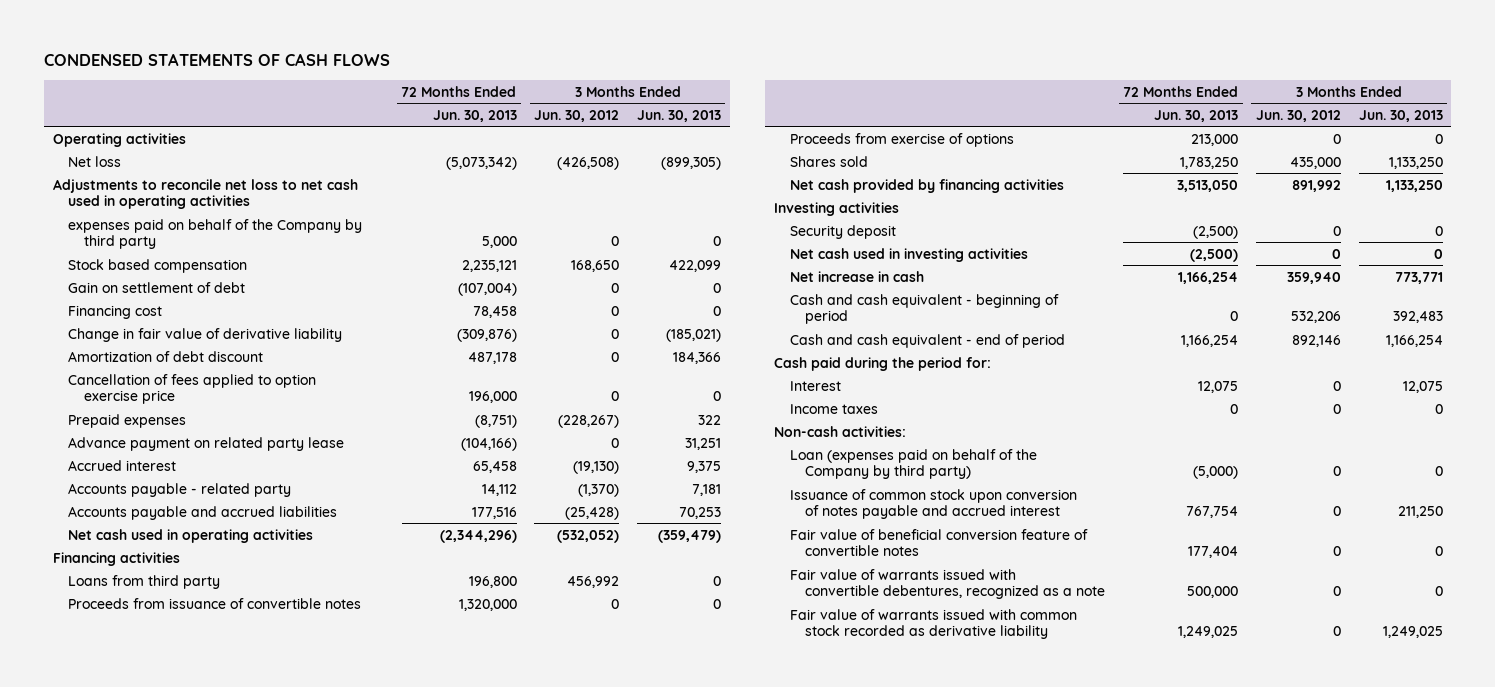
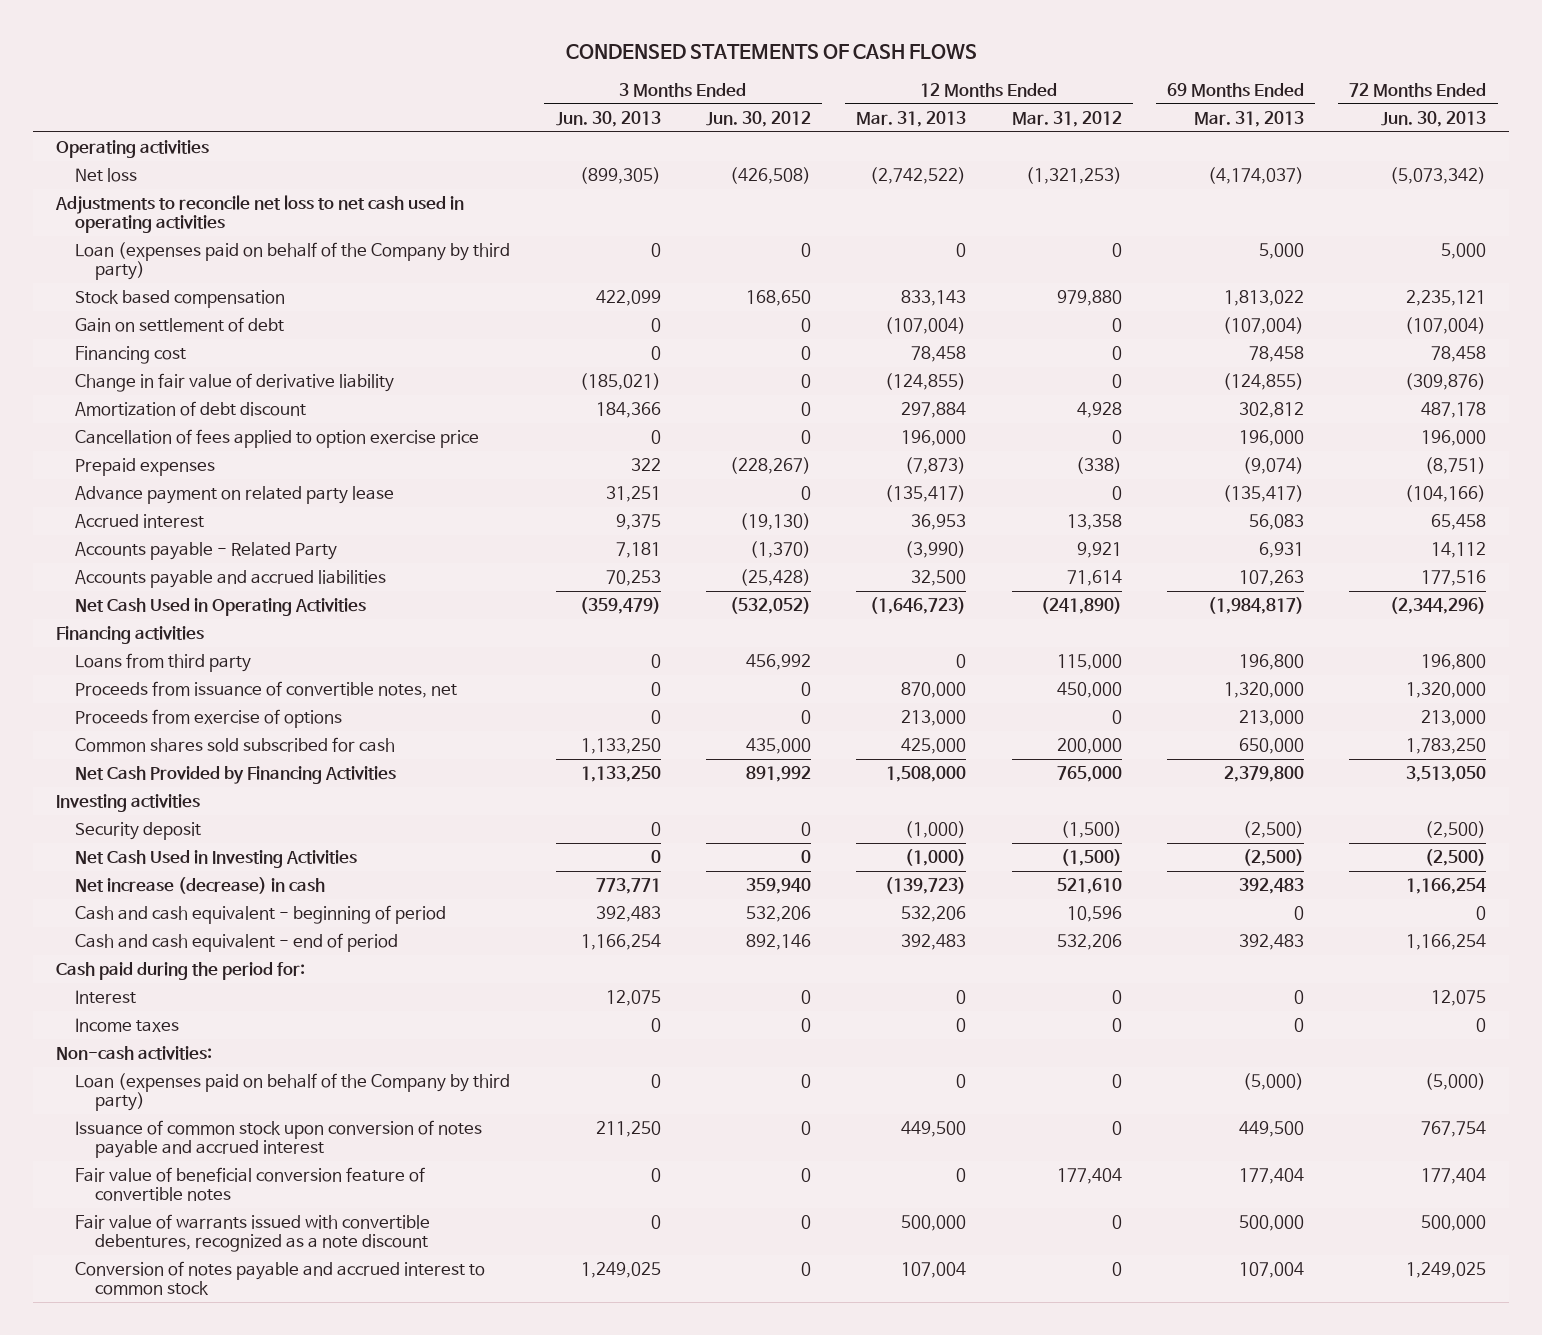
- | 72 Months Ended Jun. 30, 2013 | 3 Months Ended Jun. 30, 2012 | 3 Months Ended Jun. 30, 2013
+ | 3 Months Ended Jun. 30, 2013 | 3 Months Ended Jun. 30, 2012 | 12 Months Ended Mar. 31, 2013 | 12 Months Ended Mar. 31, 2012 | 69 Months Ended Mar. 31, 2013 | 72 Months Ended Jun. 30, 2013
- expenses paid on behalf of the Company by third party | 5,000 | 0 | 0
+ Loan (expenses paid on behalf of the Company by third party) | 0 | 0 | 0 | 0 | 5,000 | 5,000
- Accounts payable - related party | 14,112 | (1,370) | 7,181
+ Accounts payable - Related Party | 7,181 | (1,370) | (3,990) | 9,921 | 6,931 | 14,112
- Net cash used in operating activities | (2,344,296) | (532,052) | (359,479)
+ Net Cash Used in Operating Activities | (359,479) | (532,052) | (1,646,723) | (241,890) | (1,984,817) | (2,344,296)
- Proceeds from issuance of convertible notes | 1,320,000 | 0 | 0
+ Proceeds from issuance of convertible notes, net | 0 | 0 | 870,000 | 450,000 | 1,320,000 | 1,320,000
- Shares sold | 1,783,250 | 435,000 | 1,133,250
- Net cash provided by financing activities | 3,513,050 | 891,992 | 1,133,250
+ Common shares sold subscribed for cash | 1,133,250 | 435,000 | 425,000 | 200,000 | 650,000 | 1,783,250
+ Net Cash Provided by Financing Activities | 1,133,250 | 891,992 | 1,508,000 | 765,000 | 2,379,800 | 3,513,050
- Net cash used in investing activities | (2,500) | 0 | 0
- Net increase in cash | 1,166,254 | 359,940 | 773,771
+ Net Cash Used in Investing Activities | 0 | 0 | (1,000) | (1,500) | (2,500) | (2,500)
+ Net increase (decrease) in cash | 773,771 | 359,940 | (139,723) | 521,610 | 392,483 | 1,166,254
- Fair value of warrants issued with convertible debentures, recognized as a note | 500,000 | 0 | 0
- Fair value of warrants issued with common stock recorded as derivative liability | 1,249,025 | 0 | 1,249,025
+ Fair value of warrants issued with convertible debentures, recognized as a note discount | 0 | 0 | 500,000 | 0 | 500,000 | 500,000
+ Conversion of notes payable and accrued interest to common stock | 1,249,025 | 0 | 107,004 | 0 | 107,004 | 1,249,025

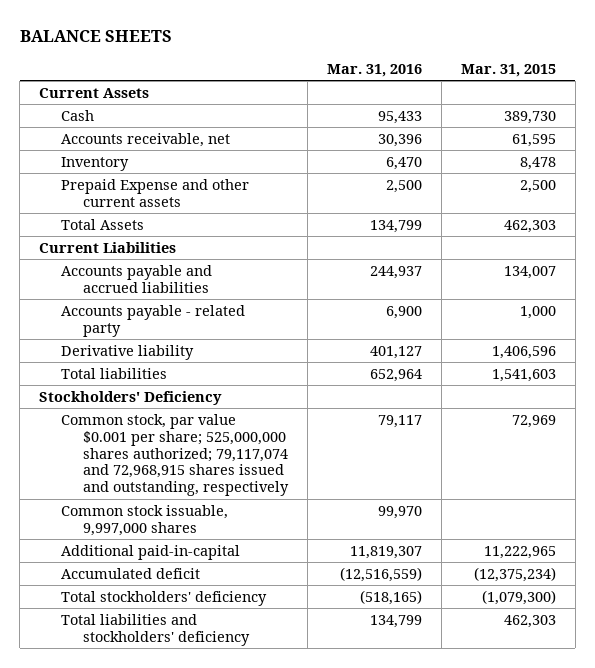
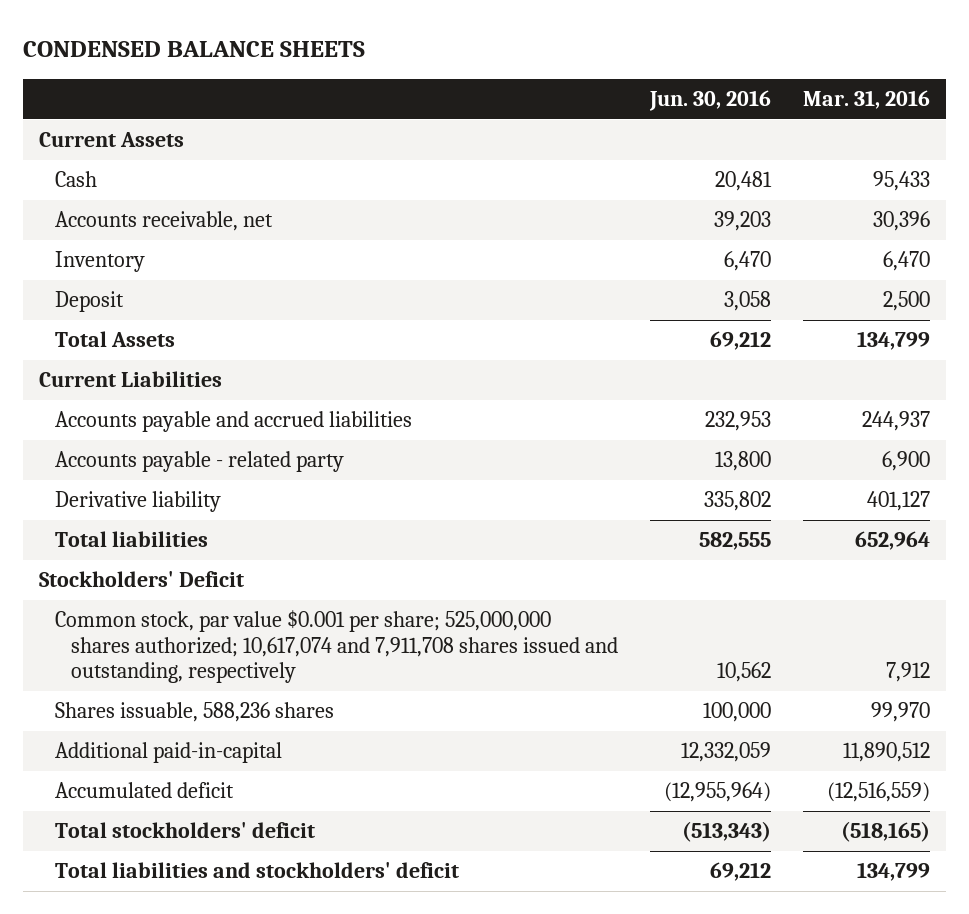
- BALANCE SHEETS
+ CONDENSED BALANCE SHEETS
- | Mar. 31, 2016 | Mar. 31, 2015
+ | Jun. 30, 2016 | Mar. 31, 2016
- Prepaid Expense and other current assets | 2,500 | 2,500
+ Deposit | 3,058 | 2,500
- Stockholders' Deficiency
- Common stock, par value $0.001 per share; 525,000,000 shares authorized; 79,117,074 and 72,968,915 shares issued and outstanding, respectively | 79,117 | 72,969
- Common stock issuable, 9,997,000 shares | 99,970 |
- Additional paid-in-capital | 11,819,307 | 11,222,965
+ Stockholders' Deficit
+ Common stock, par value $0.001 per share; 525,000,000 shares authorized; 10,617,074 and 7,911,708 shares issued and outstanding, respectively | 10,562 | 7,912
+ Shares issuable, 588,236 shares | 100,000 | 99,970
+ Additional paid-in-capital | 12,332,059 | 11,890,512
- Total stockholders' deficiency | (518,165) | (1,079,300)
- Total liabilities and stockholders' deficiency | 134,799 | 462,303
+ Total stockholders' deficit | (513,343) | (518,165)
+ Total liabilities and stockholders' deficit | 69,212 | 134,799

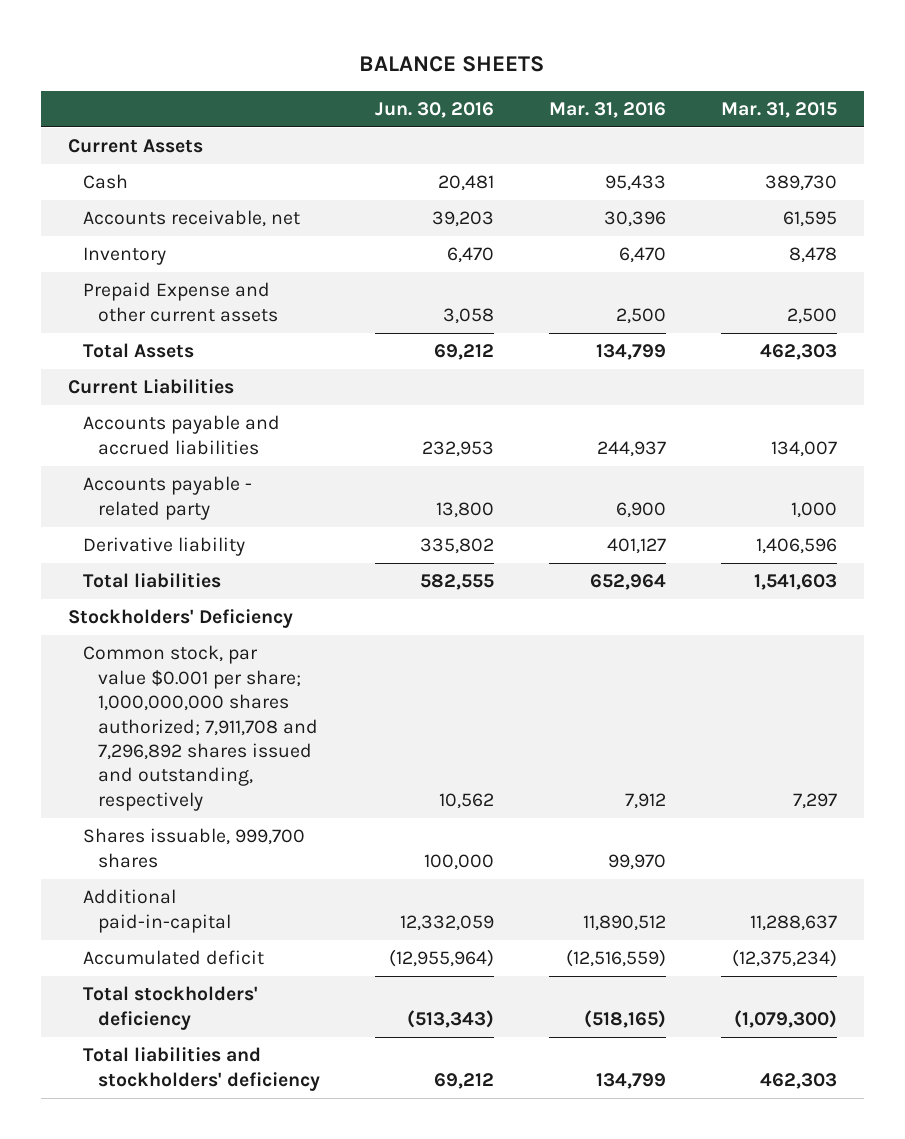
- CONDENSED BALANCE SHEETS
+ BALANCE SHEETS
- | Jun. 30, 2016 | Mar. 31, 2016
+ | Jun. 30, 2016 | Mar. 31, 2016 | Mar. 31, 2015
- Deposit | 3,058 | 2,500
+ Prepaid Expense and other current assets | 3,058 | 2,500 | 2,500
- Stockholders' Deficit
- Common stock, par value $0.001 per share; 525,000,000 shares authorized; 10,617,074 and 7,911,708 shares issued and outstanding, respectively | 10,562 | 7,912
- Shares issuable, 588,236 shares | 100,000 | 99,970
+ Stockholders' Deficiency
+ Common stock, par value $0.001 per share; 1,000,000,000 shares authorized; 7,911,708 and 7,296,892 shares issued and outstanding, respectively | 10,562 | 7,912 | 7,297
+ Shares issuable, 999,700 shares | 100,000 | 99,970 |
- Total stockholders' deficit | (513,343) | (518,165)
- Total liabilities and stockholders' deficit | 69,212 | 134,799
+ Total stockholders' deficiency | (513,343) | (518,165) | (1,079,300)
+ Total liabilities and stockholders' deficiency | 69,212 | 134,799 | 462,303

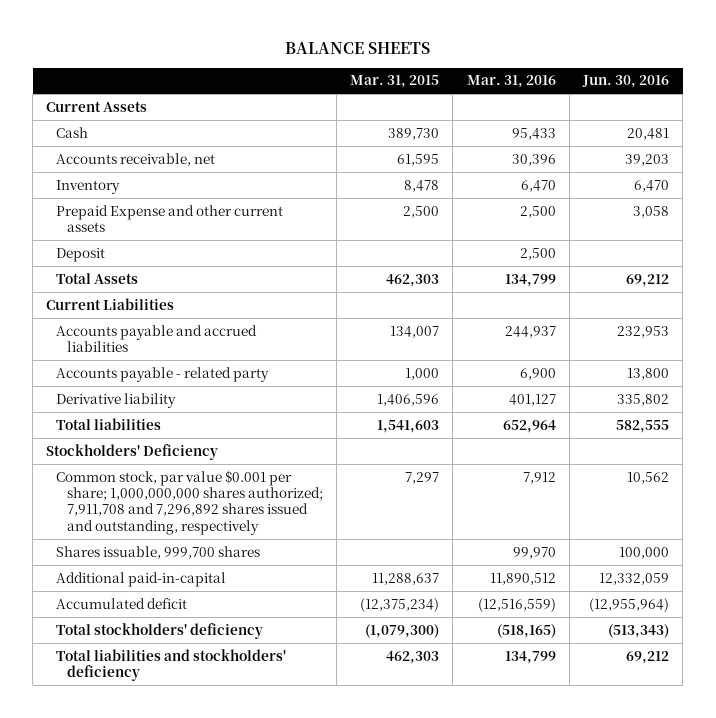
- | Jun. 30, 2016 | Mar. 31, 2016 | Mar. 31, 2015
+ | Mar. 31, 2015 | Mar. 31, 2016 | Jun. 30, 2016
+ Deposit | | 2,500 |

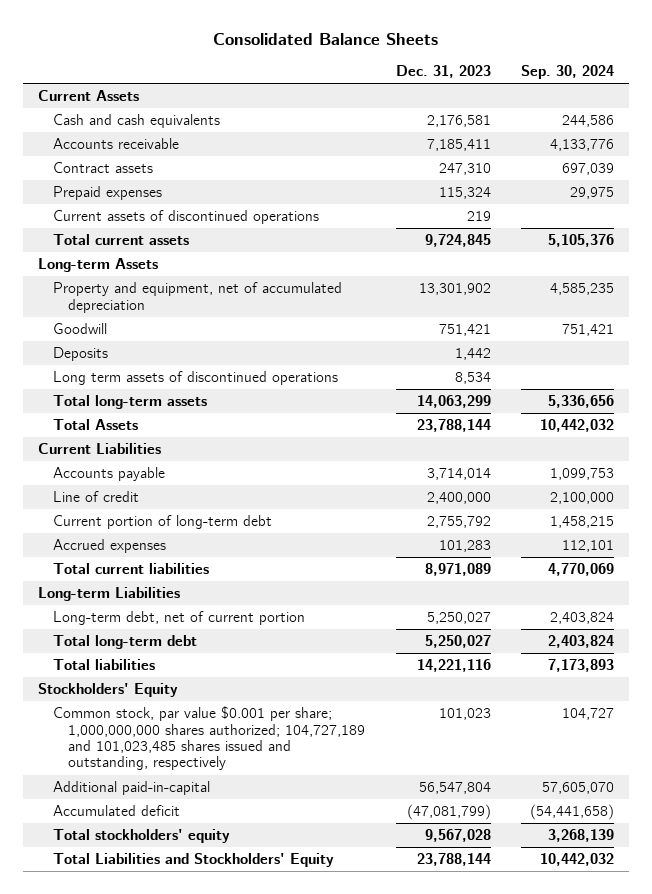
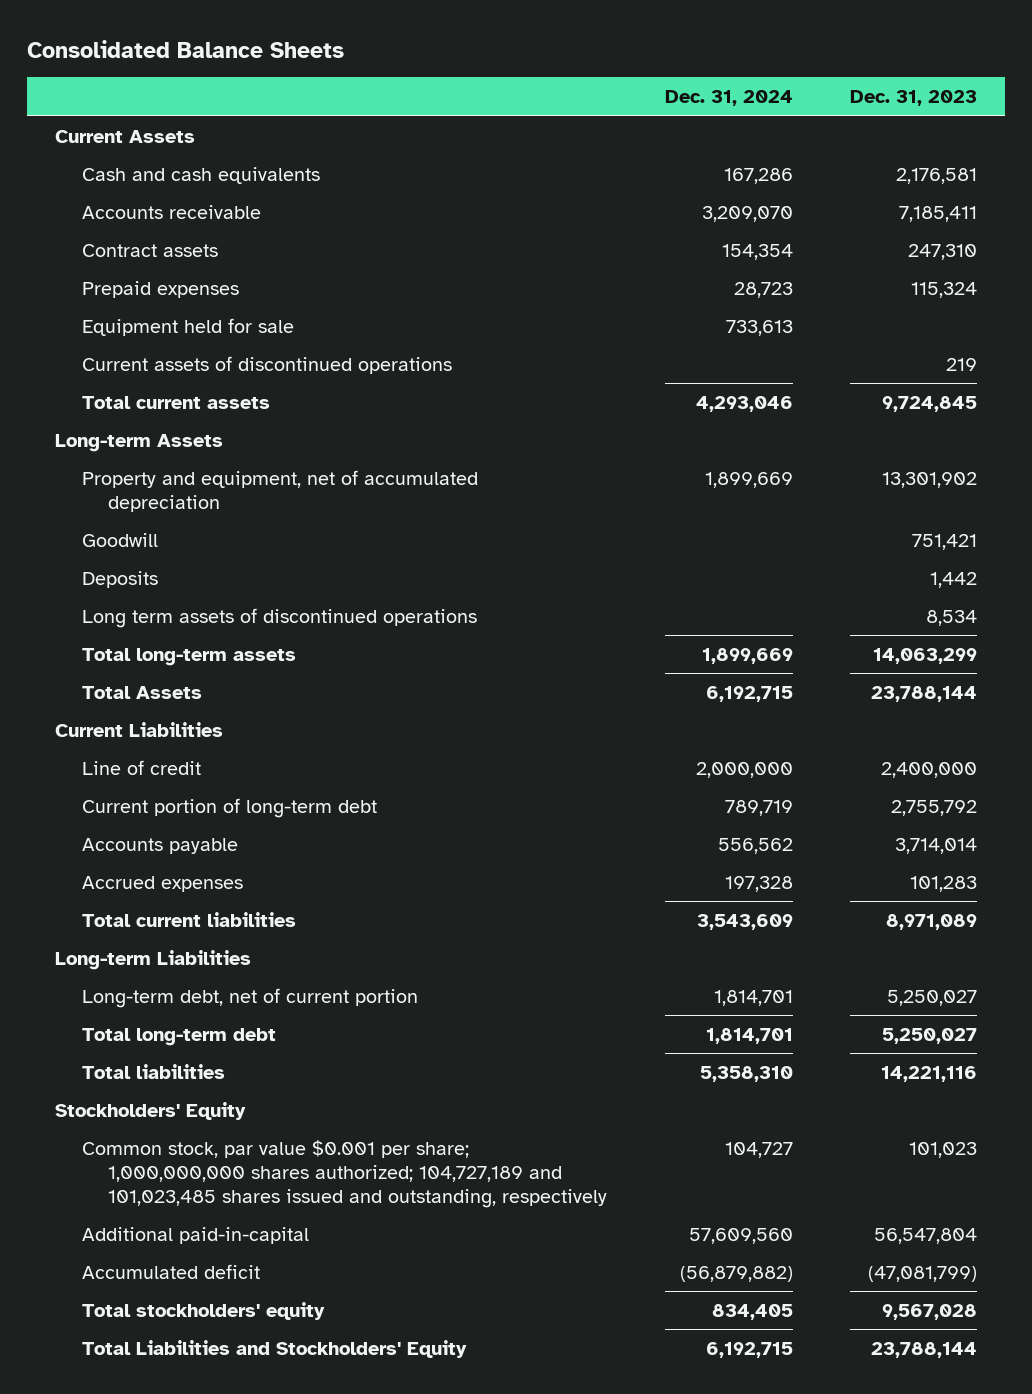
- | Dec. 31, 2023 | Sep. 30, 2024
+ | Dec. 31, 2024 | Dec. 31, 2023
+ Equipment held for sale | 733,613 |
moved down: Accounts payable | 556,562 | 3,714,014

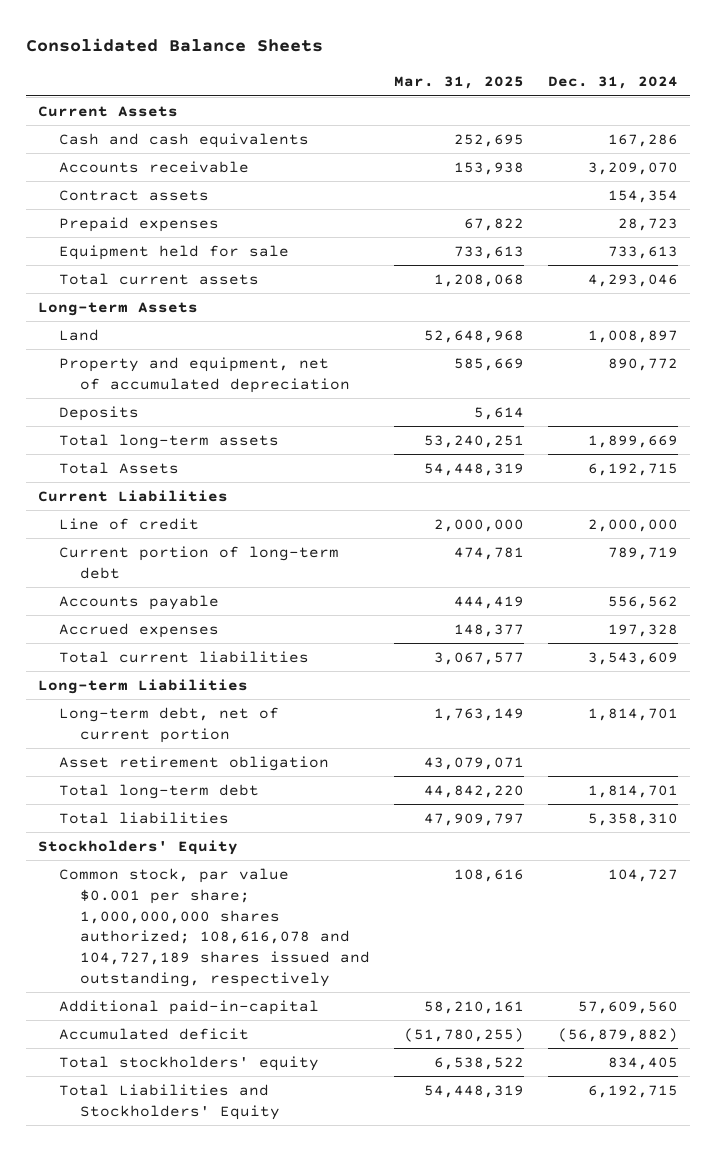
- | Dec. 31, 2024 | Dec. 31, 2023
+ | Mar. 31, 2025 | Dec. 31, 2024
- Current assets of discontinued operations | | 219
- Property and equipment, net of accumulated depreciation | 1,899,669 | 13,301,902
- Goodwill | | 751,421
+ Land | 52,648,968 | 1,008,897
+ Property and equipment, net of accumulated depreciation | 585,669 | 890,772
- Long term assets of discontinued operations | | 8,534
+ Asset retirement obligation | 43,079,071 |
- Common stock, par value $0.001 per share; 1,000,000,000 shares authorized; 104,727,189 and 101,023,485 shares issued and outstanding, respectively | 104,727 | 101,023
+ Common stock, par value $0.001 per share; 1,000,000,000 shares authorized; 108,616,078 and 104,727,189 shares issued and outstanding, respectively | 108,616 | 104,727

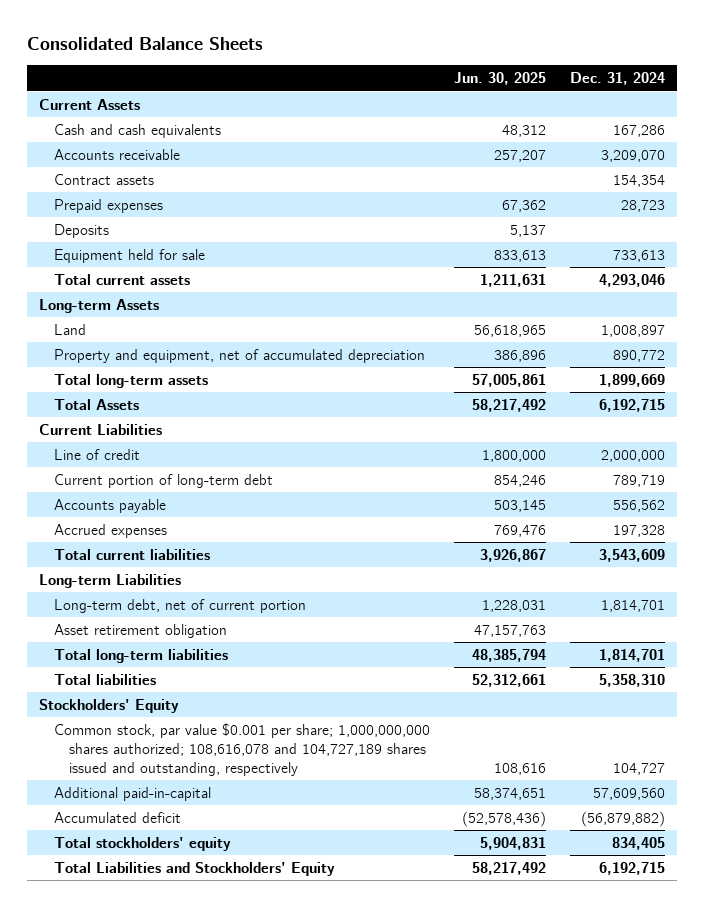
- | Mar. 31, 2025 | Dec. 31, 2024
+ | Jun. 30, 2025 | Dec. 31, 2024
moved up: Deposits | 5,137 |
- Total long-term debt | 44,842,220 | 1,814,701
+ Total long-term liabilities | 48,385,794 | 1,814,701

